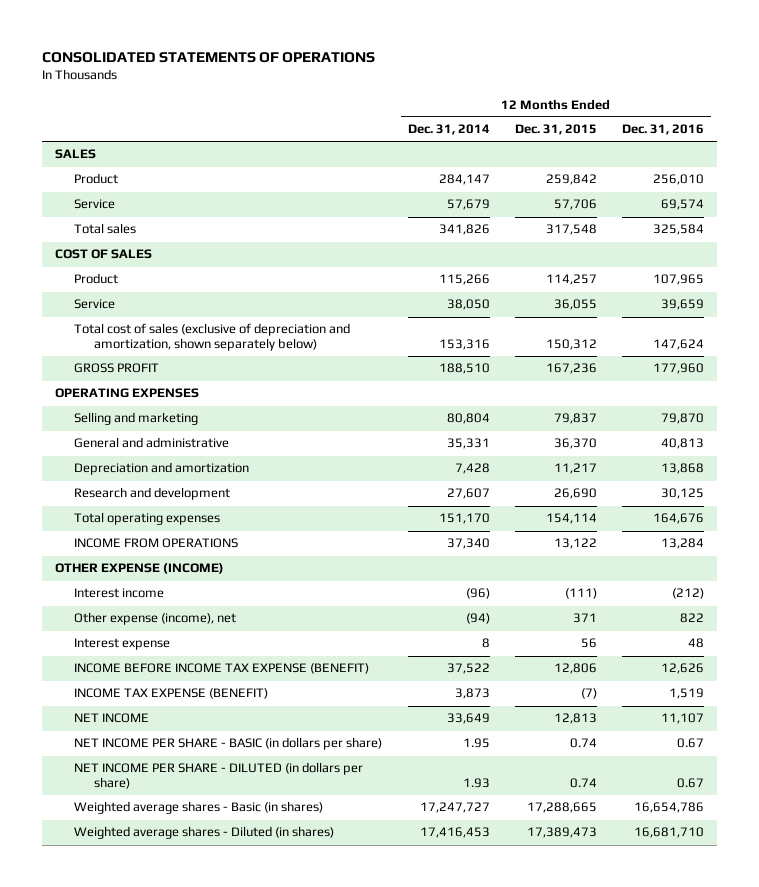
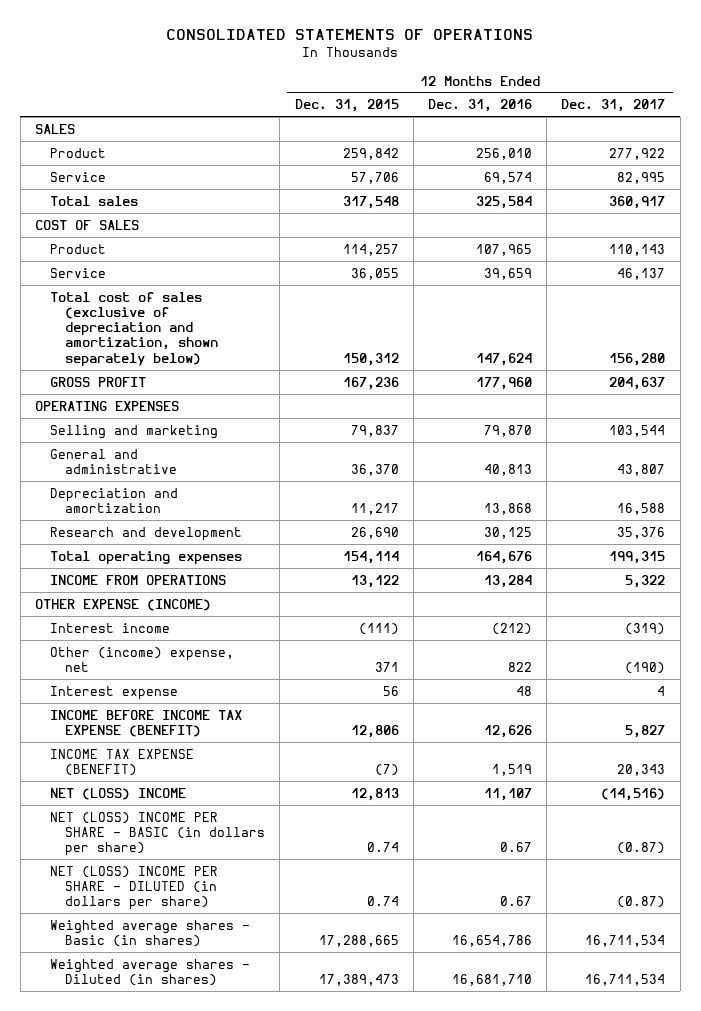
- | 12 Months Ended Dec. 31, 2014 | 12 Months Ended Dec. 31, 2015 | 12 Months Ended Dec. 31, 2016
+ | 12 Months Ended Dec. 31, 2015 | 12 Months Ended Dec. 31, 2016 | 12 Months Ended Dec. 31, 2017
- Other expense (income), net | (94) | 371 | 822
+ Other (income) expense, net | 371 | 822 | (190)
- NET INCOME | 33,649 | 12,813 | 11,107
- NET INCOME PER SHARE - BASIC (in dollars per share) | 1.95 | 0.74 | 0.67
- NET INCOME PER SHARE - DILUTED (in dollars per share) | 1.93 | 0.74 | 0.67
+ NET (LOSS) INCOME | 12,813 | 11,107 | (14,516)
+ NET (LOSS) INCOME PER SHARE - BASIC (in dollars per share) | 0.74 | 0.67 | (0.87)
+ NET (LOSS) INCOME PER SHARE - DILUTED (in dollars per share) | 0.74 | 0.67 | (0.87)

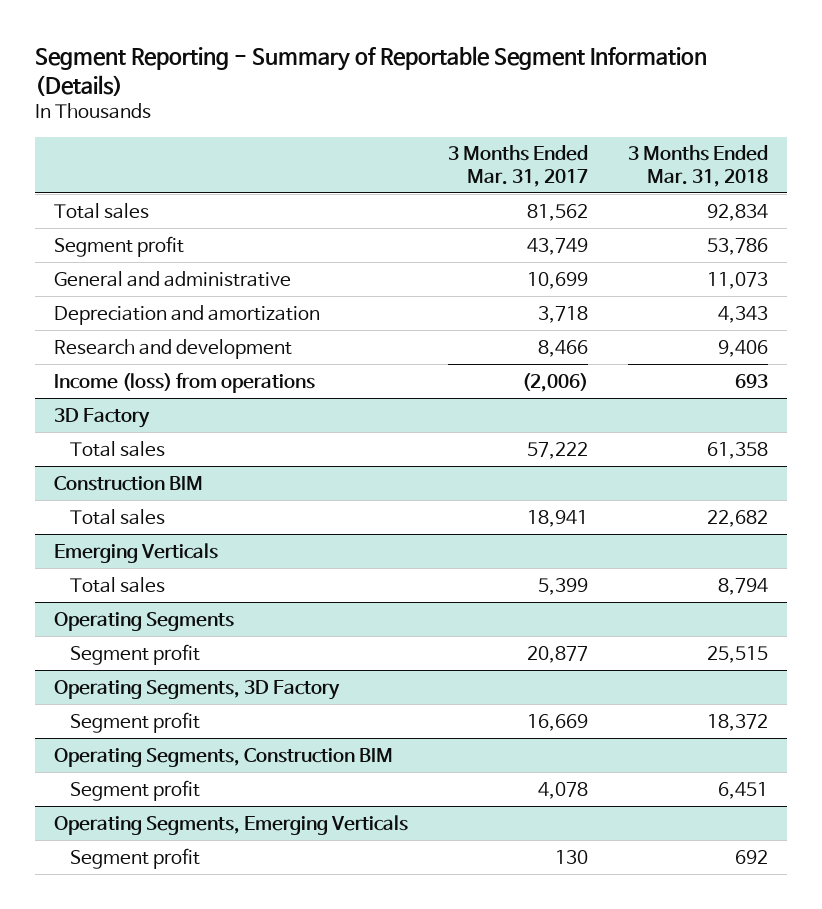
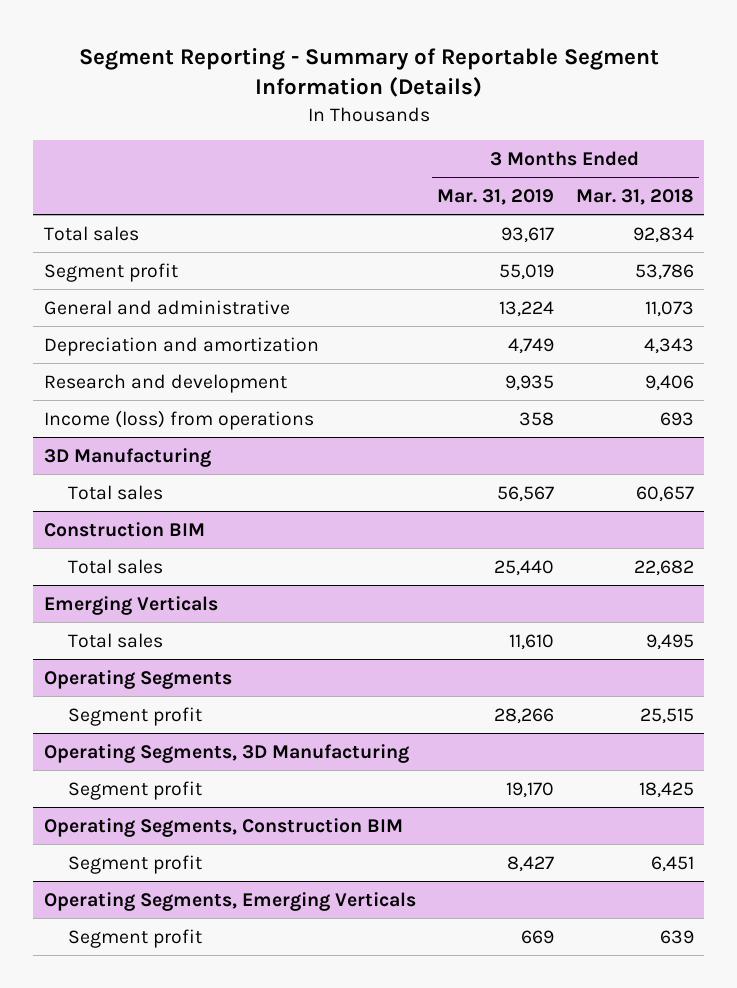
- | 3 Months Ended Mar. 31, 2017 | 3 Months Ended Mar. 31, 2018
+ | 3 Months Ended Mar. 31, 2019 | 3 Months Ended Mar. 31, 2018
- 3D Factory
- Total sales | 57,222 | 61,358
+ 3D Manufacturing
+ Total sales | 56,567 | 60,657
@ Emerging Verticals
- Total sales | 5,399 | 8,794
+ Total sales | 11,610 | 9,495
- Operating Segments, 3D Factory
- Segment profit | 16,669 | 18,372
+ Operating Segments, 3D Manufacturing
+ Segment profit | 19,170 | 18,425
@ Operating Segments, Emerging Verticals
- Segment profit | 130 | 692
+ Segment profit | 669 | 639

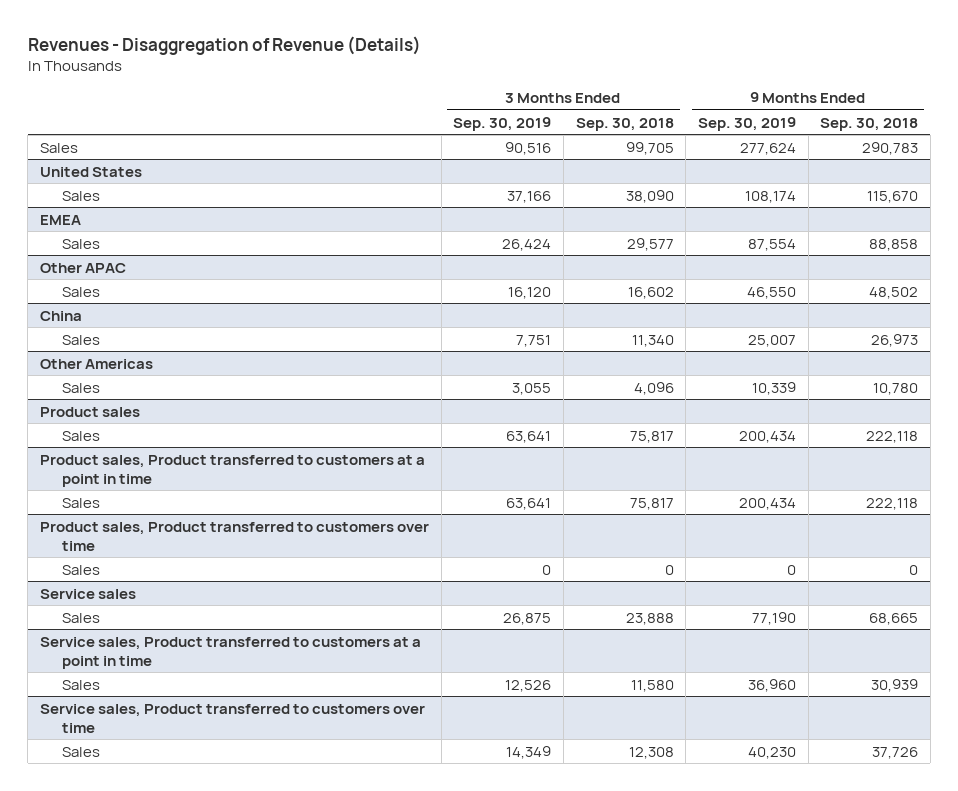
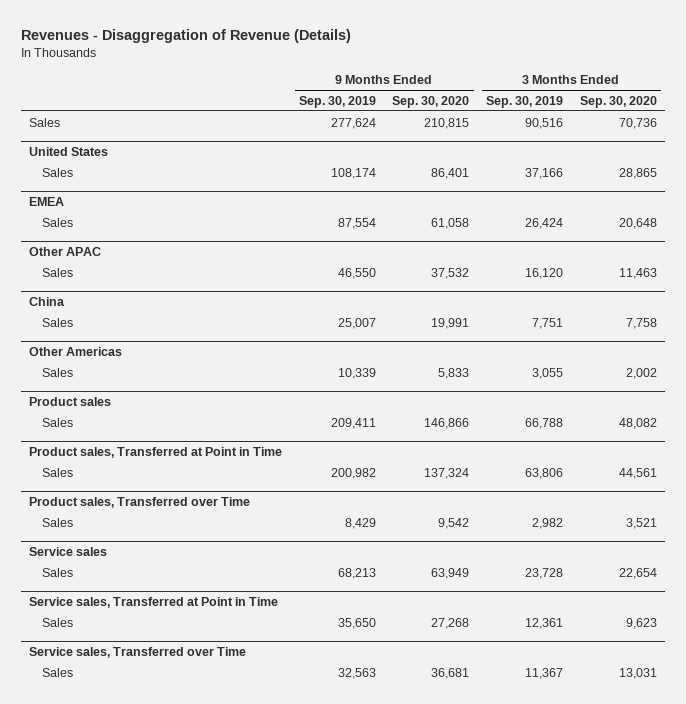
- | 3 Months Ended Sep. 30, 2019 | 3 Months Ended Sep. 30, 2018 | 9 Months Ended Sep. 30, 2019 | 9 Months Ended Sep. 30, 2018
+ | 9 Months Ended Sep. 30, 2019 | 9 Months Ended Sep. 30, 2020 | 3 Months Ended Sep. 30, 2019 | 3 Months Ended Sep. 30, 2020
@ Product sales
- Sales | 63,641 | 75,817 | 200,434 | 222,118
- Product sales, Product transferred to customers at a point in time
- Sales | 63,641 | 75,817 | 200,434 | 222,118
- Product sales, Product transferred to customers over time
- Sales | 0 | 0 | 0 | 0
@ Product sales
+ Sales | 209,411 | 146,866 | 66,788 | 48,082
+ Product sales, Transferred at Point in Time
+ Sales | 200,982 | 137,324 | 63,806 | 44,561
+ Product sales, Transferred over Time
+ Sales | 8,429 | 9,542 | 2,982 | 3,521
@ Service sales
- Sales | 26,875 | 23,888 | 77,190 | 68,665
- Service sales, Product transferred to customers at a point in time
- Sales | 12,526 | 11,580 | 36,960 | 30,939
- Service sales, Product transferred to customers over time
- Sales | 14,349 | 12,308 | 40,230 | 37,726
@ Service sales
+ Sales | 68,213 | 63,949 | 23,728 | 22,654
+ Service sales, Transferred at Point in Time
+ Sales | 35,650 | 27,268 | 12,361 | 9,623
+ Service sales, Transferred over Time
+ Sales | 32,563 | 36,681 | 11,367 | 13,031

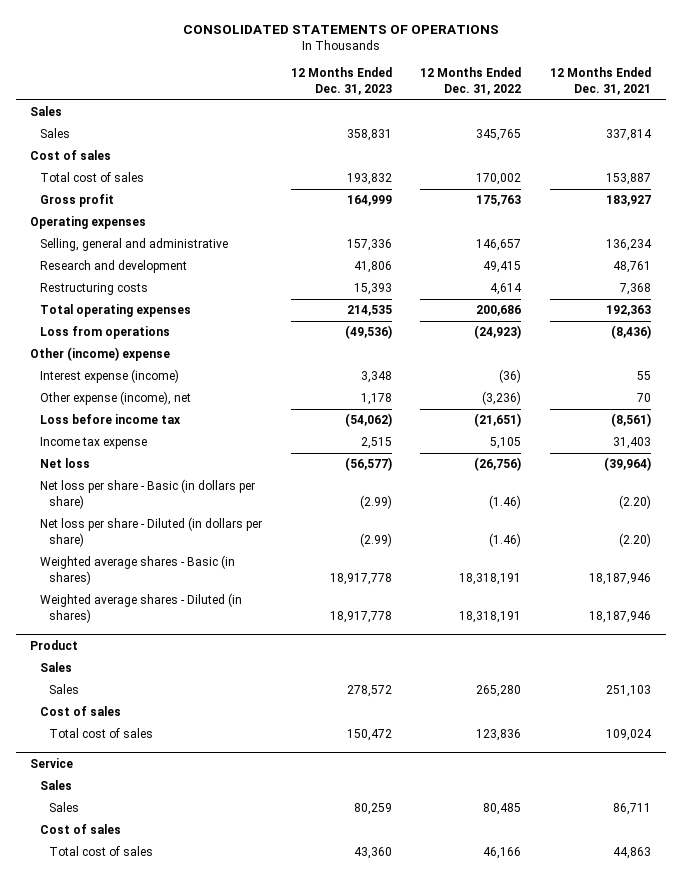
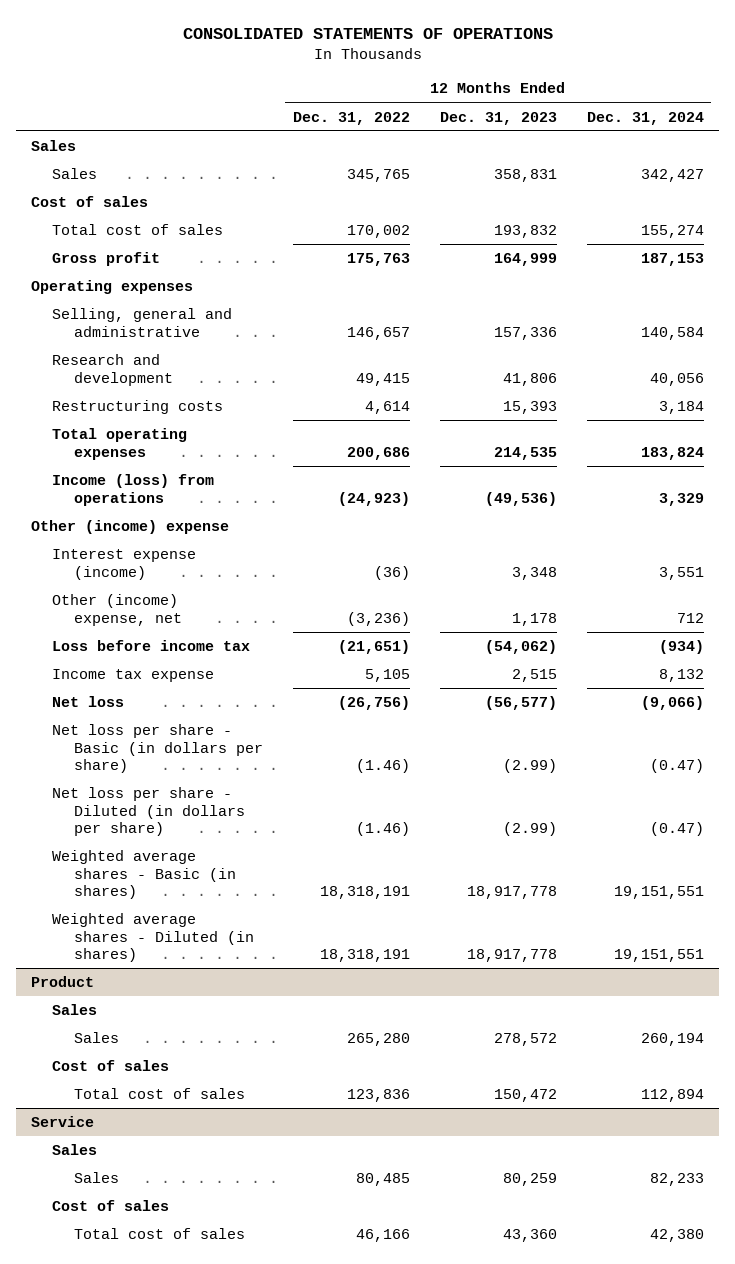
- | 12 Months Ended Dec. 31, 2023 | 12 Months Ended Dec. 31, 2022 | 12 Months Ended Dec. 31, 2021
+ | 12 Months Ended Dec. 31, 2022 | 12 Months Ended Dec. 31, 2023 | 12 Months Ended Dec. 31, 2024
- Loss from operations | (49,536) | (24,923) | (8,436)
+ Income (loss) from operations | (24,923) | (49,536) | 3,329
- Other expense (income), net | 1,178 | (3,236) | 70
+ Other (income) expense, net | (3,236) | 1,178 | 712

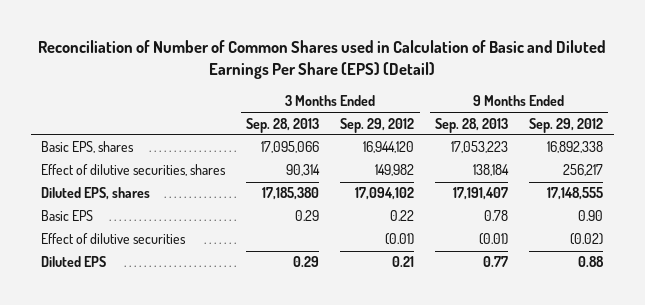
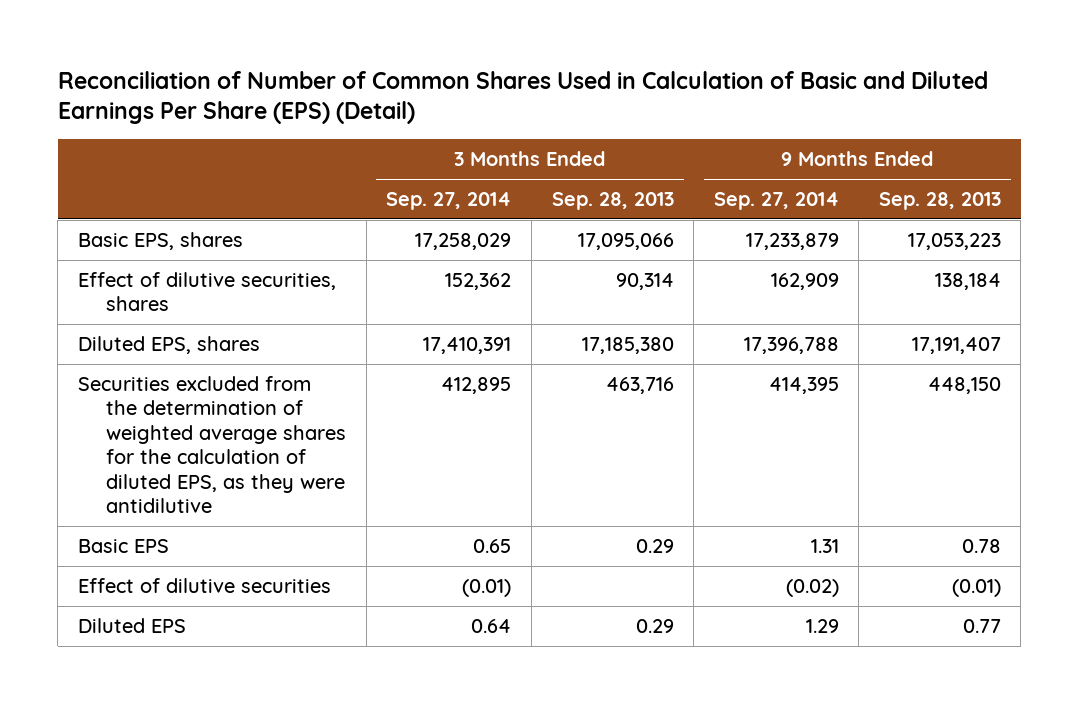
- Reconciliation of Number of Common Shares used in Calculation of Basic and Diluted Earnings Per Share (EPS) (Detail)
+ Reconciliation of Number of Common Shares Used in Calculation of Basic and Diluted Earnings Per Share (EPS) (Detail)
- | 3 Months Ended Sep. 28, 2013 | 3 Months Ended Sep. 29, 2012 | 9 Months Ended Sep. 28, 2013 | 9 Months Ended Sep. 29, 2012
+ | 3 Months Ended Sep. 27, 2014 | 3 Months Ended Sep. 28, 2013 | 9 Months Ended Sep. 27, 2014 | 9 Months Ended Sep. 28, 2013
+ Securities excluded from the determination of weighted average shares for the calculation of diluted EPS, as they were antidilutive | 412,895 | 463,716 | 414,395 | 448,150

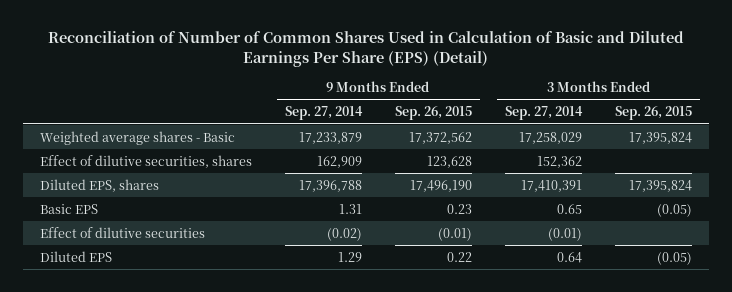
- | 3 Months Ended Sep. 27, 2014 | 3 Months Ended Sep. 28, 2013 | 9 Months Ended Sep. 27, 2014 | 9 Months Ended Sep. 28, 2013
+ | 9 Months Ended Sep. 27, 2014 | 9 Months Ended Sep. 26, 2015 | 3 Months Ended Sep. 27, 2014 | 3 Months Ended Sep. 26, 2015
- Basic EPS, shares | 17,258,029 | 17,095,066 | 17,233,879 | 17,053,223
+ Weighted average shares - Basic | 17,233,879 | 17,372,562 | 17,258,029 | 17,395,824
- Securities excluded from the determination of weighted average shares for the calculation of diluted EPS, as they were antidilutive | 412,895 | 463,716 | 414,395 | 448,150

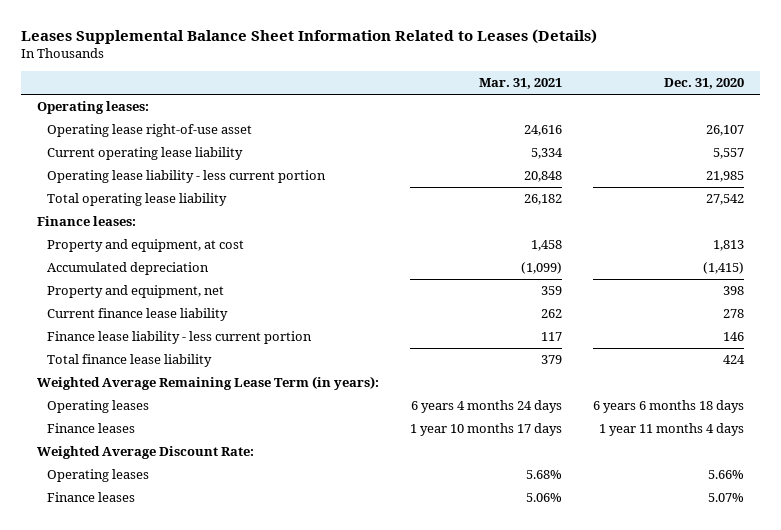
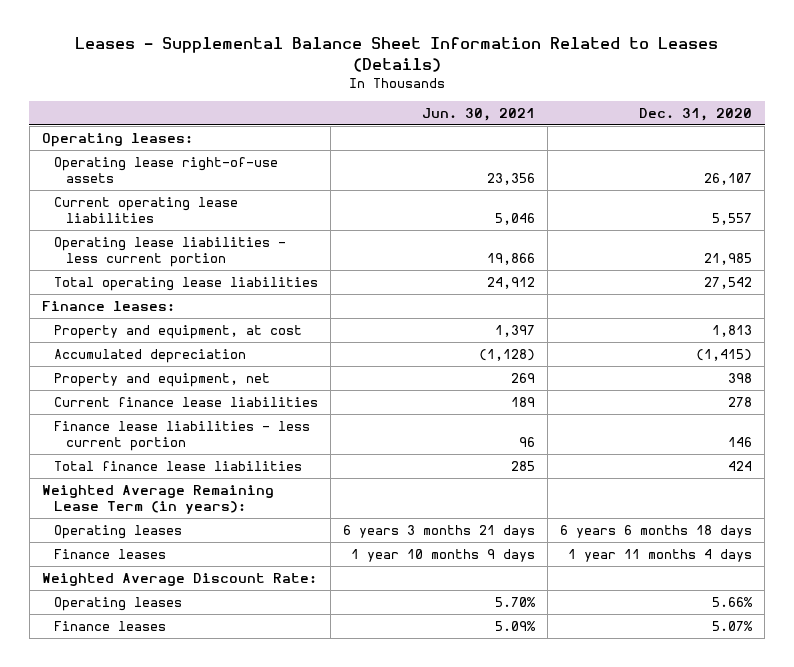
- Leases Supplemental Balance Sheet Information Related to Leases (Details)
+ Leases - Supplemental Balance Sheet Information Related to Leases (Details)
- | Mar. 31, 2021 | Dec. 31, 2020
+ | Jun. 30, 2021 | Dec. 31, 2020
- Operating lease right-of-use asset | 24,616 | 26,107
- Current operating lease liability | 5,334 | 5,557
- Operating lease liability - less current portion | 20,848 | 21,985
- Total operating lease liability | 26,182 | 27,542
+ Operating lease right-of-use assets | 23,356 | 26,107
+ Current operating lease liabilities | 5,046 | 5,557
+ Operating lease liabilities - less current portion | 19,866 | 21,985
+ Total operating lease liabilities | 24,912 | 27,542
- Current finance lease liability | 262 | 278
- Finance lease liability - less current portion | 117 | 146
- Total finance lease liability | 379 | 424
+ Current finance lease liabilities | 189 | 278
+ Finance lease liabilities - less current portion | 96 | 146
+ Total finance lease liabilities | 285 | 424

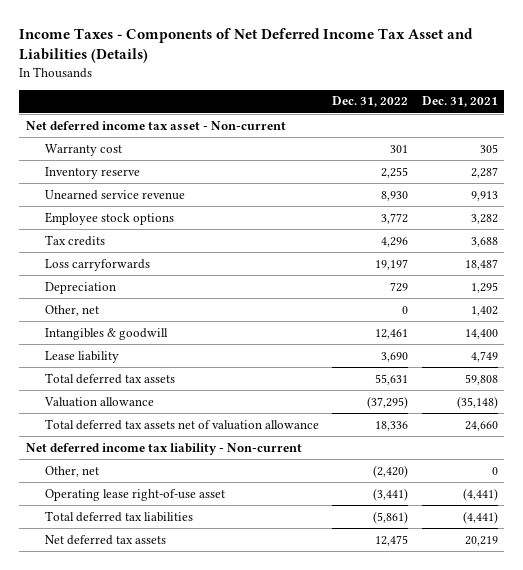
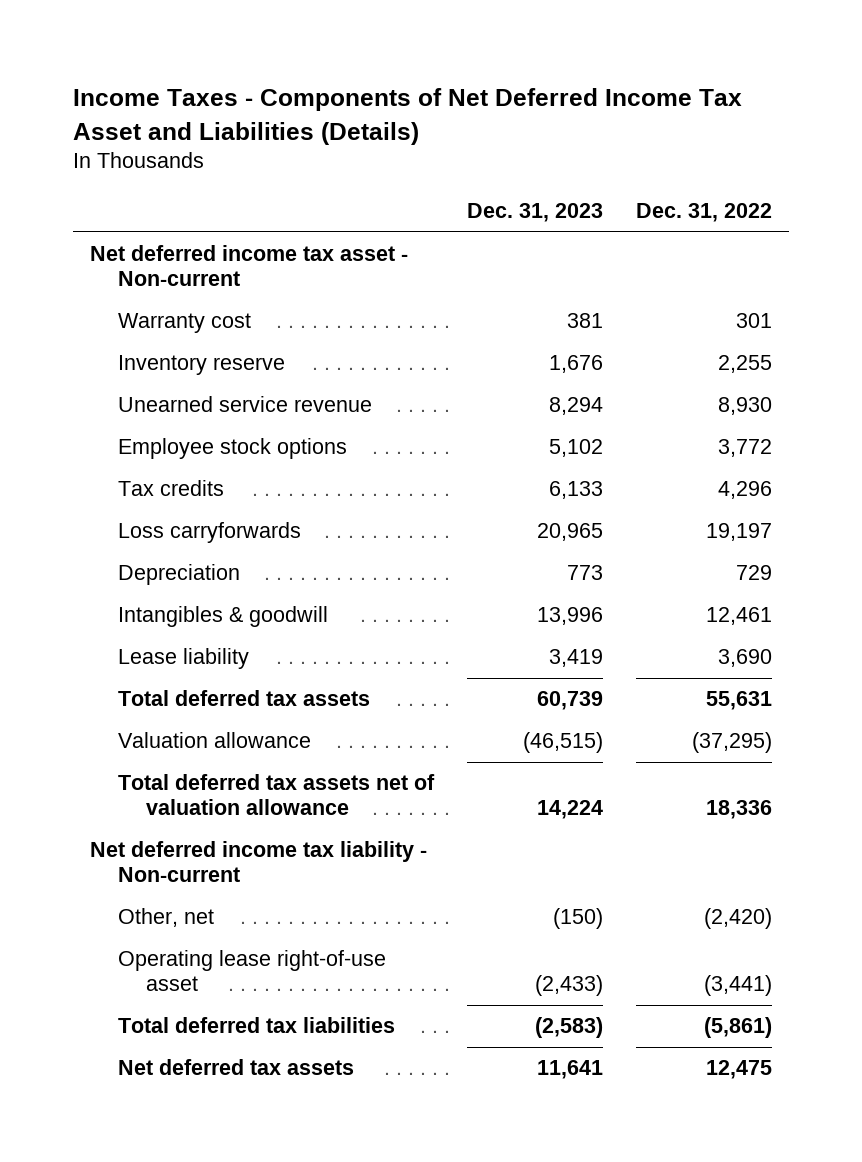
- | Dec. 31, 2022 | Dec. 31, 2021
+ | Dec. 31, 2023 | Dec. 31, 2022
- Other, net | 0 | 1,402

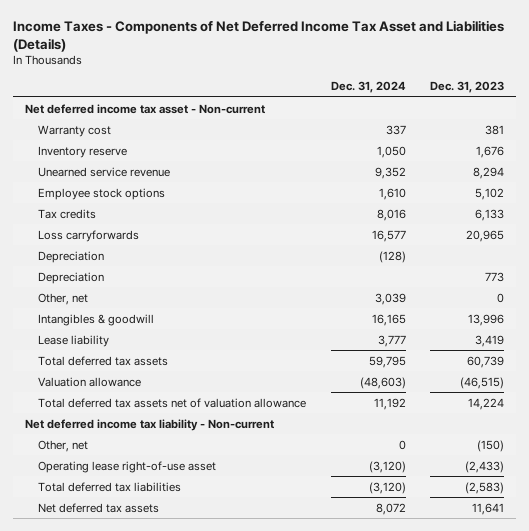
- | Dec. 31, 2023 | Dec. 31, 2022
+ | Dec. 31, 2024 | Dec. 31, 2023
+ Depreciation | (128) |
+ Other, net | 3,039 | 0

